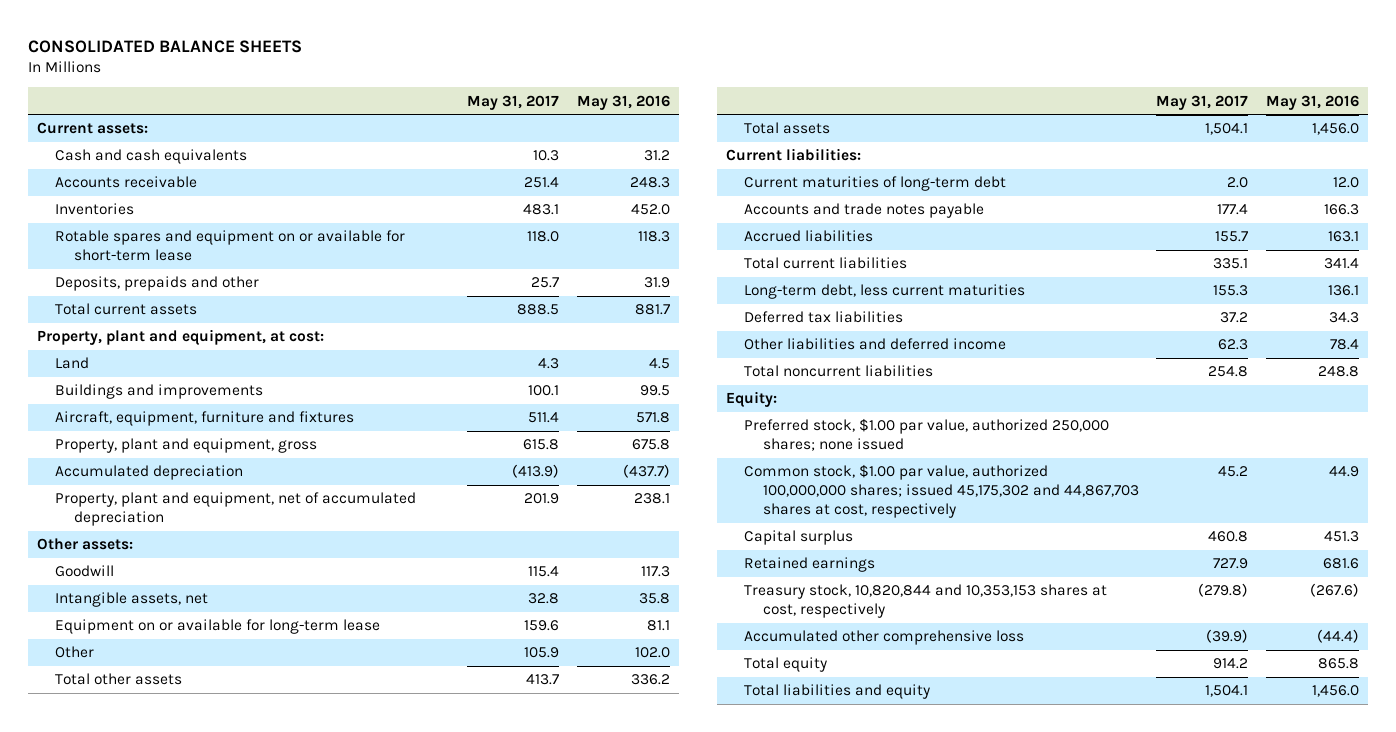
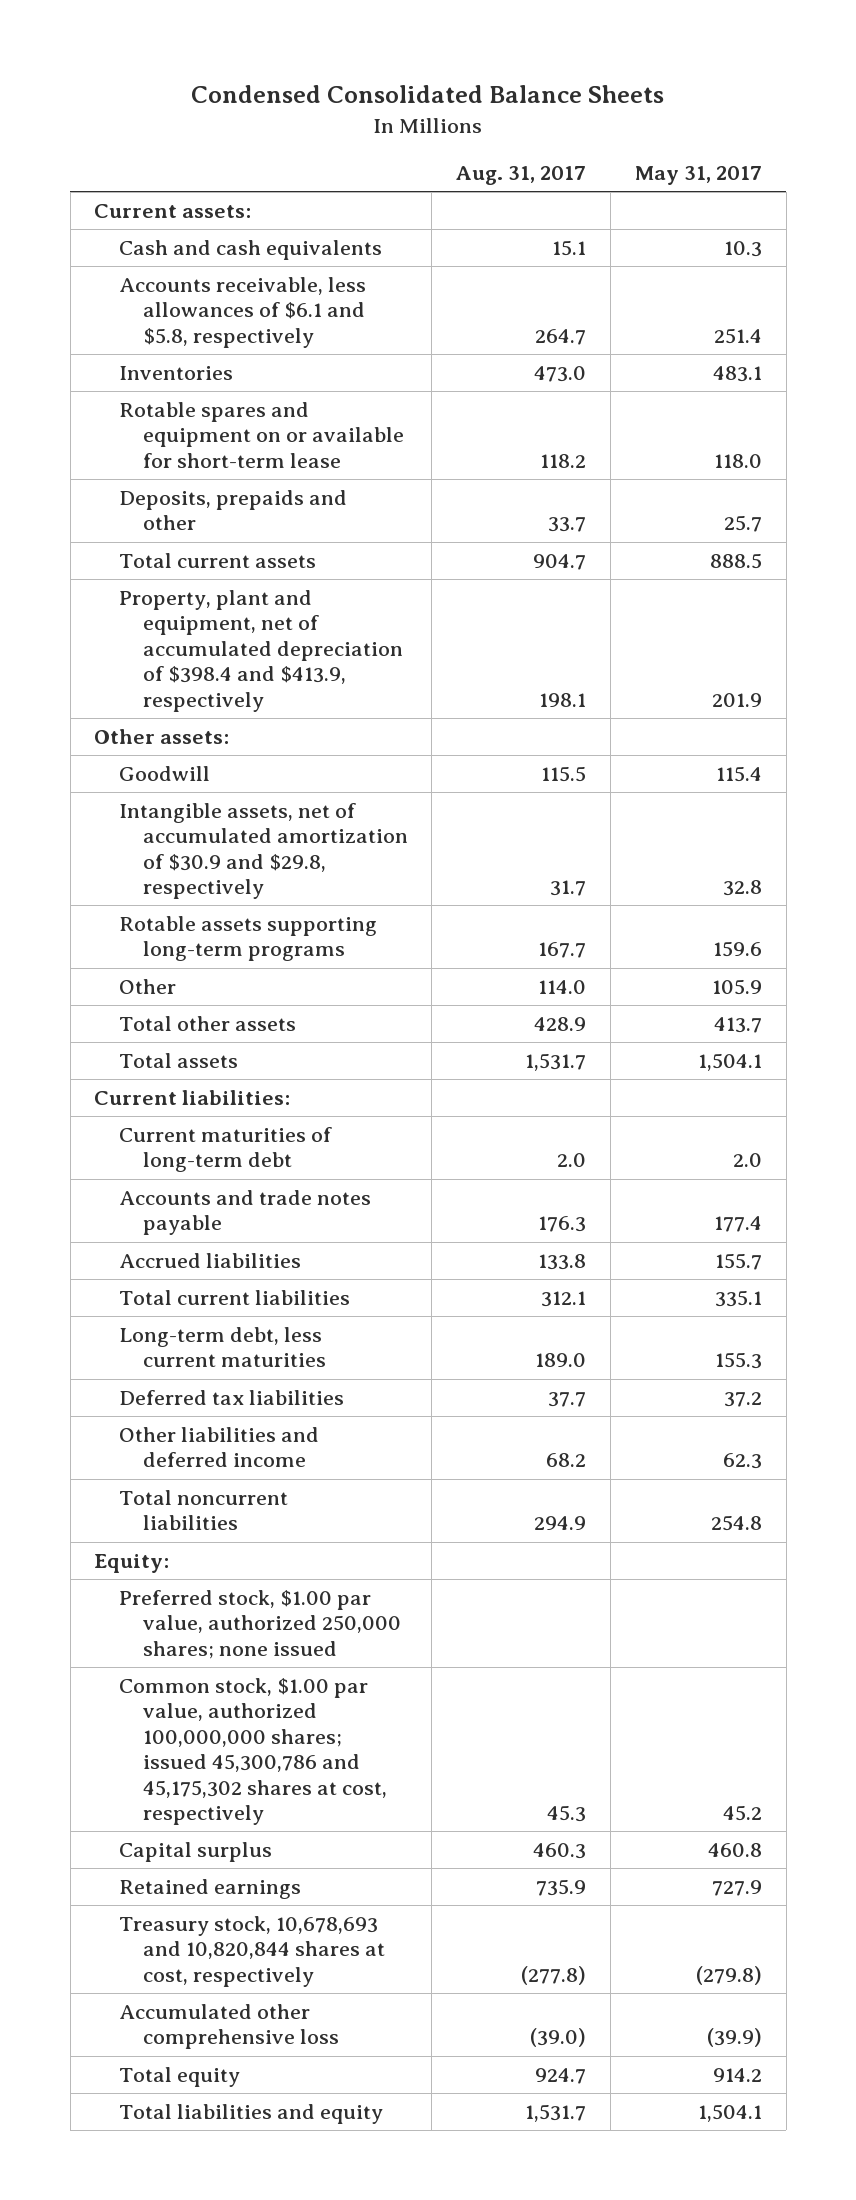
- CONSOLIDATED BALANCE SHEETS
+ Condensed Consolidated Balance Sheets
- | May 31, 2017 | May 31, 2016
+ | Aug. 31, 2017 | May 31, 2017
- Accounts receivable | 251.4 | 248.3
+ Accounts receivable, less allowances of $6.1 and $5.8, respectively | 264.7 | 251.4
- Property, plant and equipment, at cost:
- Land | 4.3 | 4.5
- Buildings and improvements | 100.1 | 99.5
- Aircraft, equipment, furniture and fixtures | 511.4 | 571.8
- Property, plant and equipment, gross | 615.8 | 675.8
- Accumulated depreciation | (413.9) | (437.7)
- Property, plant and equipment, net of accumulated depreciation | 201.9 | 238.1
+ Property, plant and equipment, net of accumulated depreciation of $398.4 and $413.9, respectively | 198.1 | 201.9
- Intangible assets, net | 32.8 | 35.8
- Equipment on or available for long-term lease | 159.6 | 81.1
+ Intangible assets, net of accumulated amortization of $30.9 and $29.8, respectively | 31.7 | 32.8
+ Rotable assets supporting long-term programs | 167.7 | 159.6
- Common stock, $1.00 par value, authorized 100,000,000 shares; issued 45,175,302 and 44,867,703 shares at cost, respectively | 45.2 | 44.9
+ Common stock, $1.00 par value, authorized 100,000,000 shares; issued 45,300,786 and 45,175,302 shares at cost, respectively | 45.3 | 45.2
- Treasury stock, 10,820,844 and 10,353,153 shares at cost, respectively | (279.8) | (267.6)
+ Treasury stock, 10,678,693 and 10,820,844 shares at cost, respectively | (277.8) | (279.8)

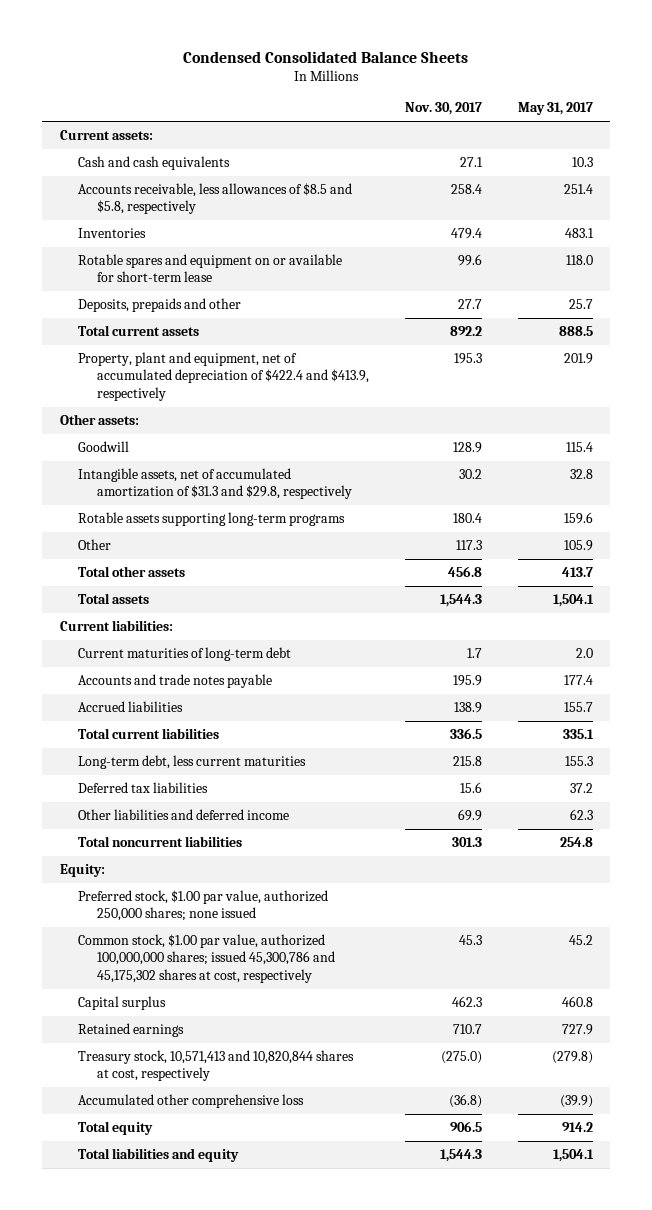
- | Aug. 31, 2017 | May 31, 2017
+ | Nov. 30, 2017 | May 31, 2017
- Accounts receivable, less allowances of $6.1 and $5.8, respectively | 264.7 | 251.4
+ Accounts receivable, less allowances of $8.5 and $5.8, respectively | 258.4 | 251.4
- Property, plant and equipment, net of accumulated depreciation of $398.4 and $413.9, respectively | 198.1 | 201.9
+ Property, plant and equipment, net of accumulated depreciation of $422.4 and $413.9, respectively | 195.3 | 201.9
- Intangible assets, net of accumulated amortization of $30.9 and $29.8, respectively | 31.7 | 32.8
+ Intangible assets, net of accumulated amortization of $31.3 and $29.8, respectively | 30.2 | 32.8
- Treasury stock, 10,678,693 and 10,820,844 shares at cost, respectively | (277.8) | (279.8)
+ Treasury stock, 10,571,413 and 10,820,844 shares at cost, respectively | (275.0) | (279.8)

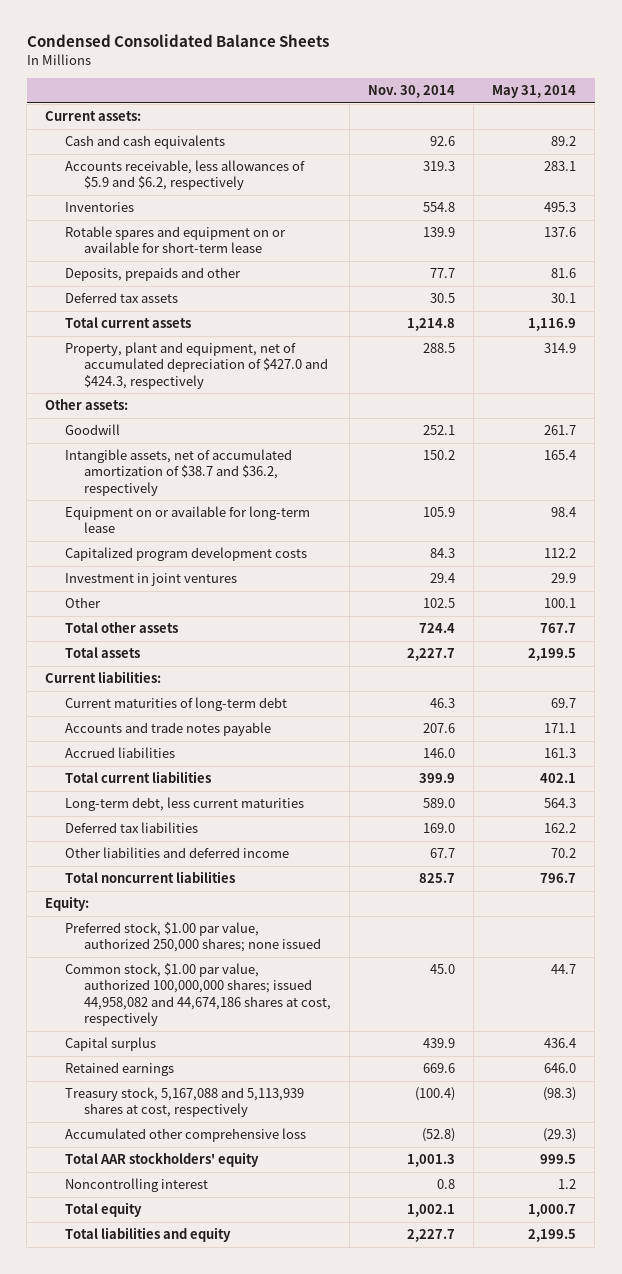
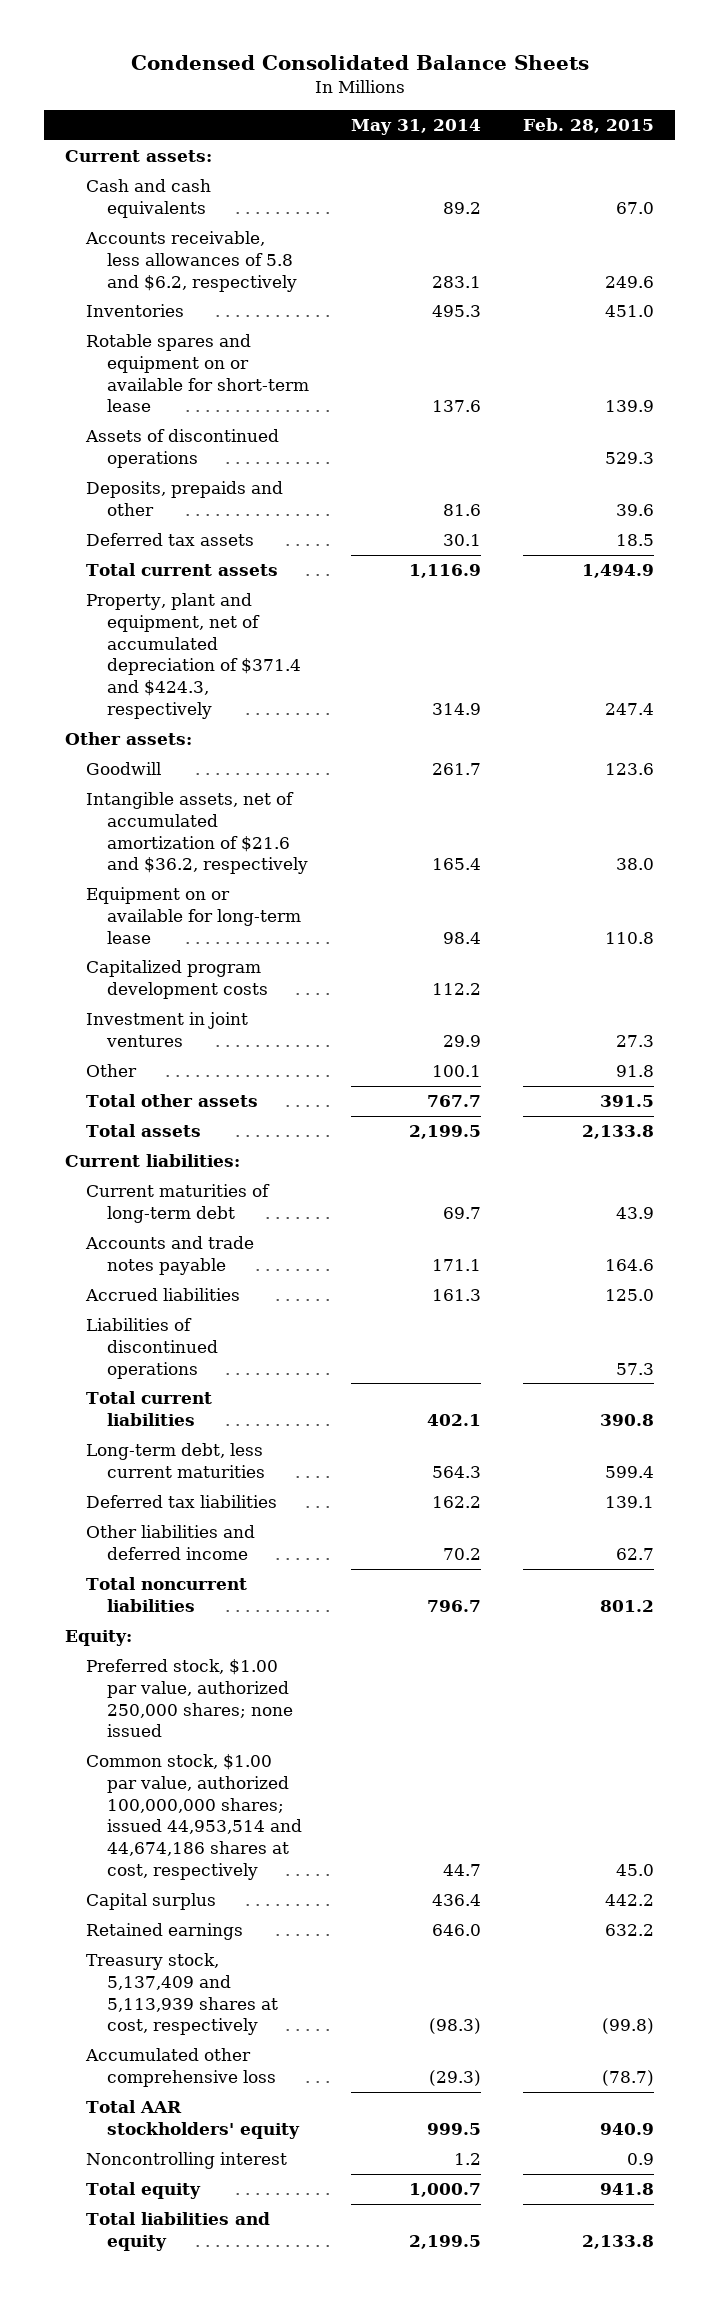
- | Nov. 30, 2014 | May 31, 2014
+ | May 31, 2014 | Feb. 28, 2015
- Accounts receivable, less allowances of $5.9 and $6.2, respectively | 319.3 | 283.1
+ Accounts receivable, less allowances of 5.8 and $6.2, respectively | 283.1 | 249.6
+ Assets of discontinued operations | | 529.3
- Property, plant and equipment, net of accumulated depreciation of $427.0 and $424.3, respectively | 288.5 | 314.9
+ Property, plant and equipment, net of accumulated depreciation of $371.4 and $424.3, respectively | 314.9 | 247.4
- Intangible assets, net of accumulated amortization of $38.7 and $36.2, respectively | 150.2 | 165.4
+ Intangible assets, net of accumulated amortization of $21.6 and $36.2, respectively | 165.4 | 38.0
+ Liabilities of discontinued operations | | 57.3
- Common stock, $1.00 par value, authorized 100,000,000 shares; issued 44,958,082 and 44,674,186 shares at cost, respectively | 45.0 | 44.7
+ Common stock, $1.00 par value, authorized 100,000,000 shares; issued 44,953,514 and 44,674,186 shares at cost, respectively | 44.7 | 45.0
- Treasury stock, 5,167,088 and 5,113,939 shares at cost, respectively | (100.4) | (98.3)
+ Treasury stock, 5,137,409 and 5,113,939 shares at cost, respectively | (98.3) | (99.8)

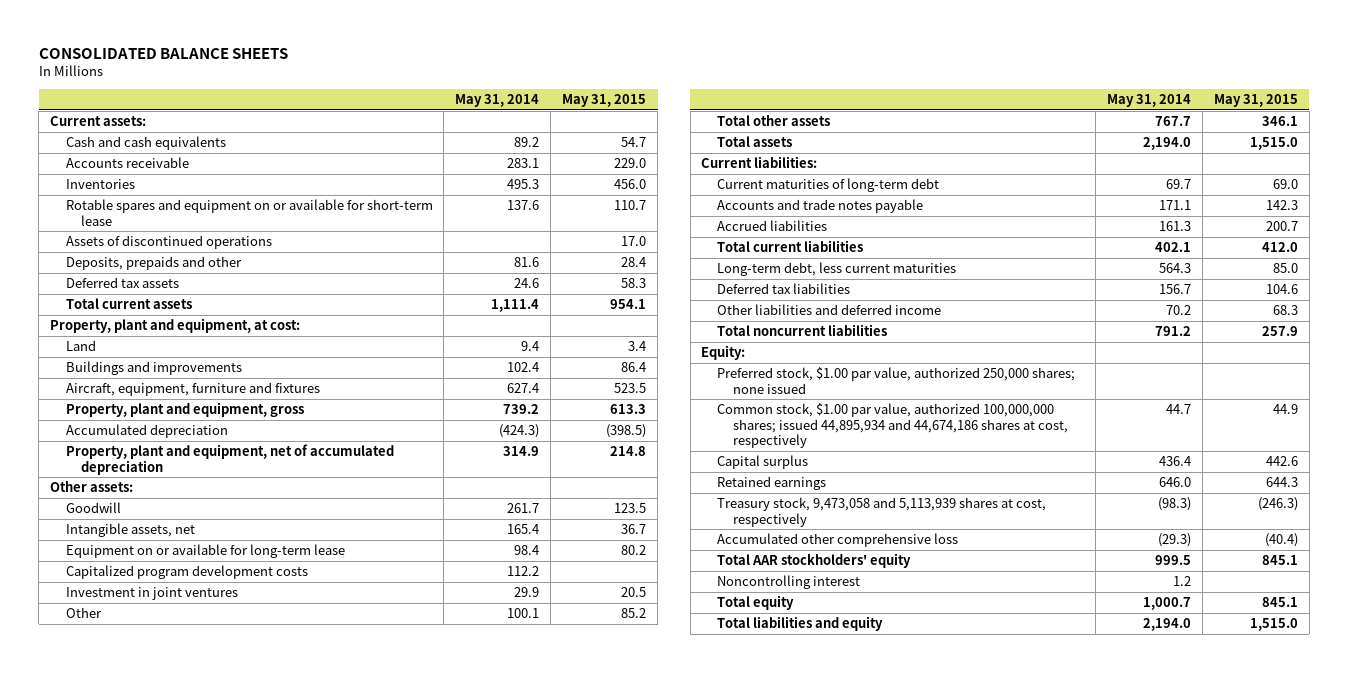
- Condensed Consolidated Balance Sheets
+ CONSOLIDATED BALANCE SHEETS
- | May 31, 2014 | Feb. 28, 2015
+ | May 31, 2014 | May 31, 2015
- Accounts receivable, less allowances of 5.8 and $6.2, respectively | 283.1 | 249.6
+ Accounts receivable | 283.1 | 229.0
- Deferred tax assets | 30.1 | 18.5
- Total current assets | 1,116.9 | 1,494.9
- Property, plant and equipment, net of accumulated depreciation of $371.4 and $424.3, respectively | 314.9 | 247.4
+ Deferred tax assets | 24.6 | 58.3
+ Total current assets | 1,111.4 | 954.1
+ Property, plant and equipment, at cost:
+ Land | 9.4 | 3.4
+ Buildings and improvements | 102.4 | 86.4
+ Aircraft, equipment, furniture and fixtures | 627.4 | 523.5
+ Property, plant and equipment, gross | 739.2 | 613.3
+ Accumulated depreciation | (424.3) | (398.5)
+ Property, plant and equipment, net of accumulated depreciation | 314.9 | 214.8
- Intangible assets, net of accumulated amortization of $21.6 and $36.2, respectively | 165.4 | 38.0
+ Intangible assets, net | 165.4 | 36.7
- Total assets | 2,199.5 | 2,133.8
+ Total assets | 2,194.0 | 1,515.0
- Liabilities of discontinued operations | | 57.3
- Deferred tax liabilities | 162.2 | 139.1
+ Deferred tax liabilities | 156.7 | 104.6
- Total noncurrent liabilities | 796.7 | 801.2
+ Total noncurrent liabilities | 791.2 | 257.9
- Common stock, $1.00 par value, authorized 100,000,000 shares; issued 44,953,514 and 44,674,186 shares at cost, respectively | 44.7 | 45.0
+ Common stock, $1.00 par value, authorized 100,000,000 shares; issued 44,895,934 and 44,674,186 shares at cost, respectively | 44.7 | 44.9
- Treasury stock, 5,137,409 and 5,113,939 shares at cost, respectively | (98.3) | (99.8)
+ Treasury stock, 9,473,058 and 5,113,939 shares at cost, respectively | (98.3) | (246.3)
- Total liabilities and equity | 2,199.5 | 2,133.8
+ Total liabilities and equity | 2,194.0 | 1,515.0

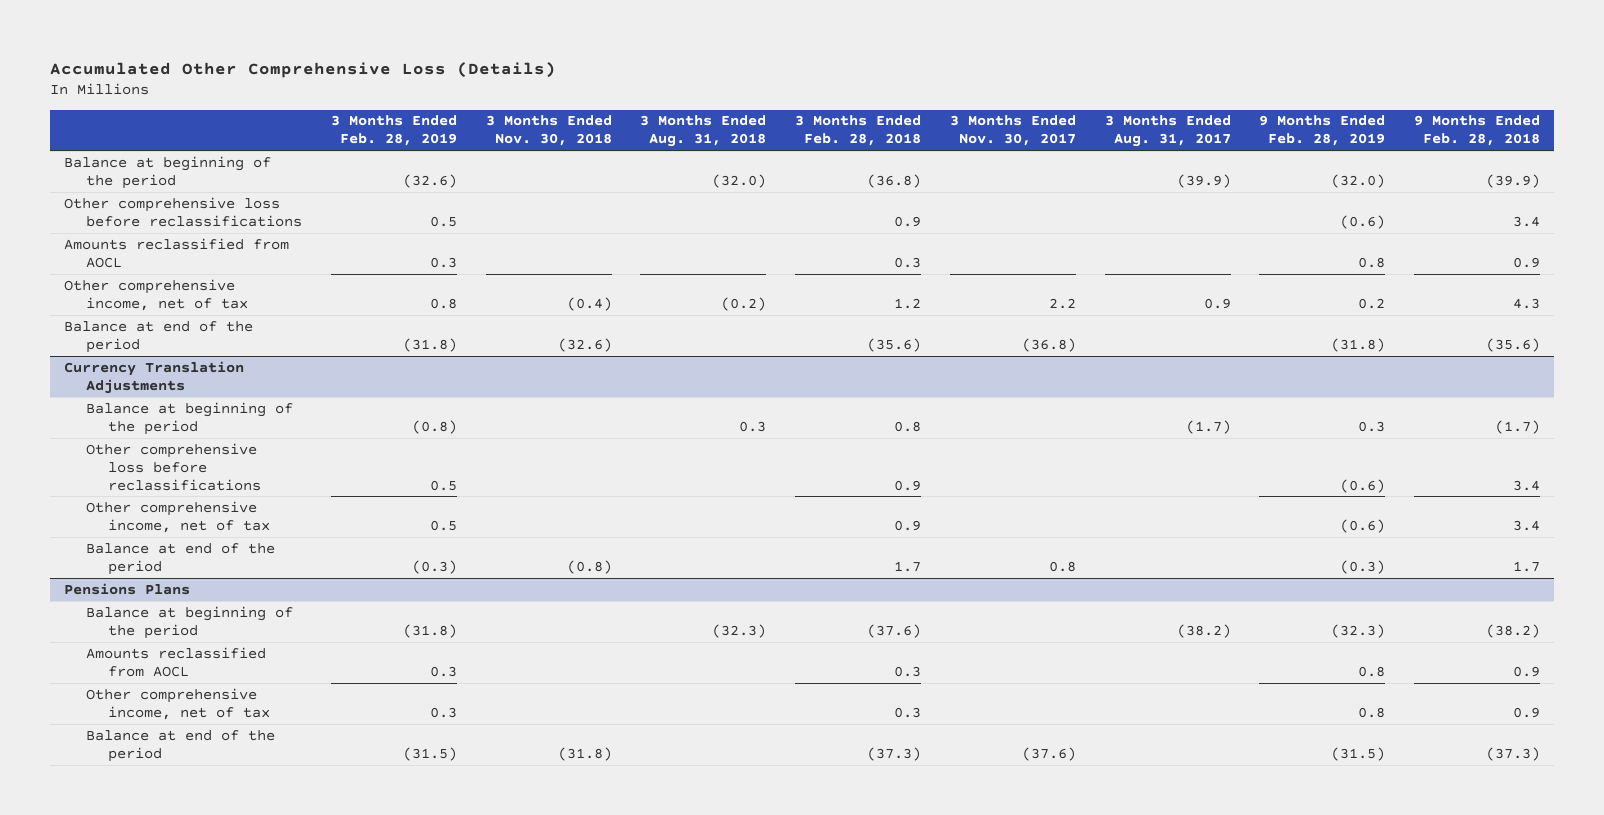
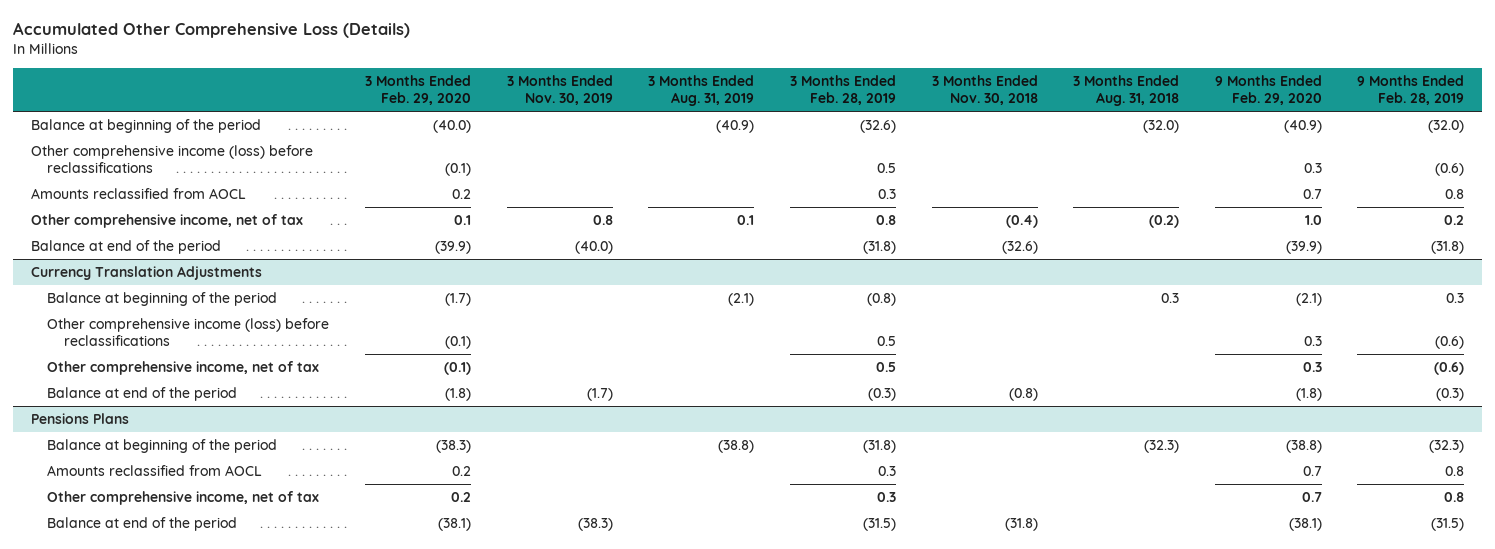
- | 3 Months Ended Feb. 28, 2019 | 3 Months Ended Nov. 30, 2018 | 3 Months Ended Aug. 31, 2018 | 3 Months Ended Feb. 28, 2018 | 3 Months Ended Nov. 30, 2017 | 3 Months Ended Aug. 31, 2017 | 9 Months Ended Feb. 28, 2019 | 9 Months Ended Feb. 28, 2018
+ | 3 Months Ended Feb. 29, 2020 | 3 Months Ended Nov. 30, 2019 | 3 Months Ended Aug. 31, 2019 | 3 Months Ended Feb. 28, 2019 | 3 Months Ended Nov. 30, 2018 | 3 Months Ended Aug. 31, 2018 | 9 Months Ended Feb. 29, 2020 | 9 Months Ended Feb. 28, 2019
- Other comprehensive loss before reclassifications | 0.5 | | | 0.9 | | | (0.6) | 3.4
+ Other comprehensive income (loss) before reclassifications | (0.1) | | | 0.5 | | | 0.3 | (0.6)
@ Currency Translation Adjustments
- Other comprehensive loss before reclassifications | 0.5 | | | 0.9 | | | (0.6) | 3.4
+ Other comprehensive income (loss) before reclassifications | (0.1) | | | 0.5 | | | 0.3 | (0.6)

